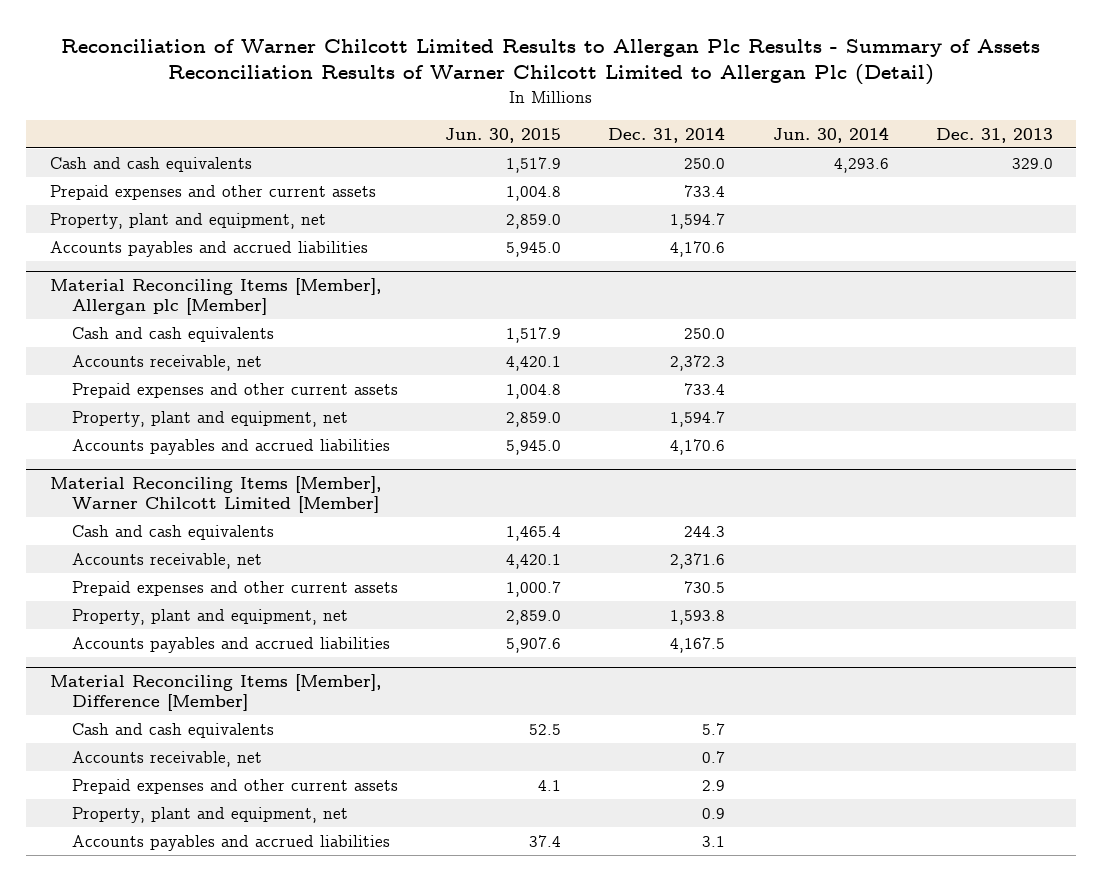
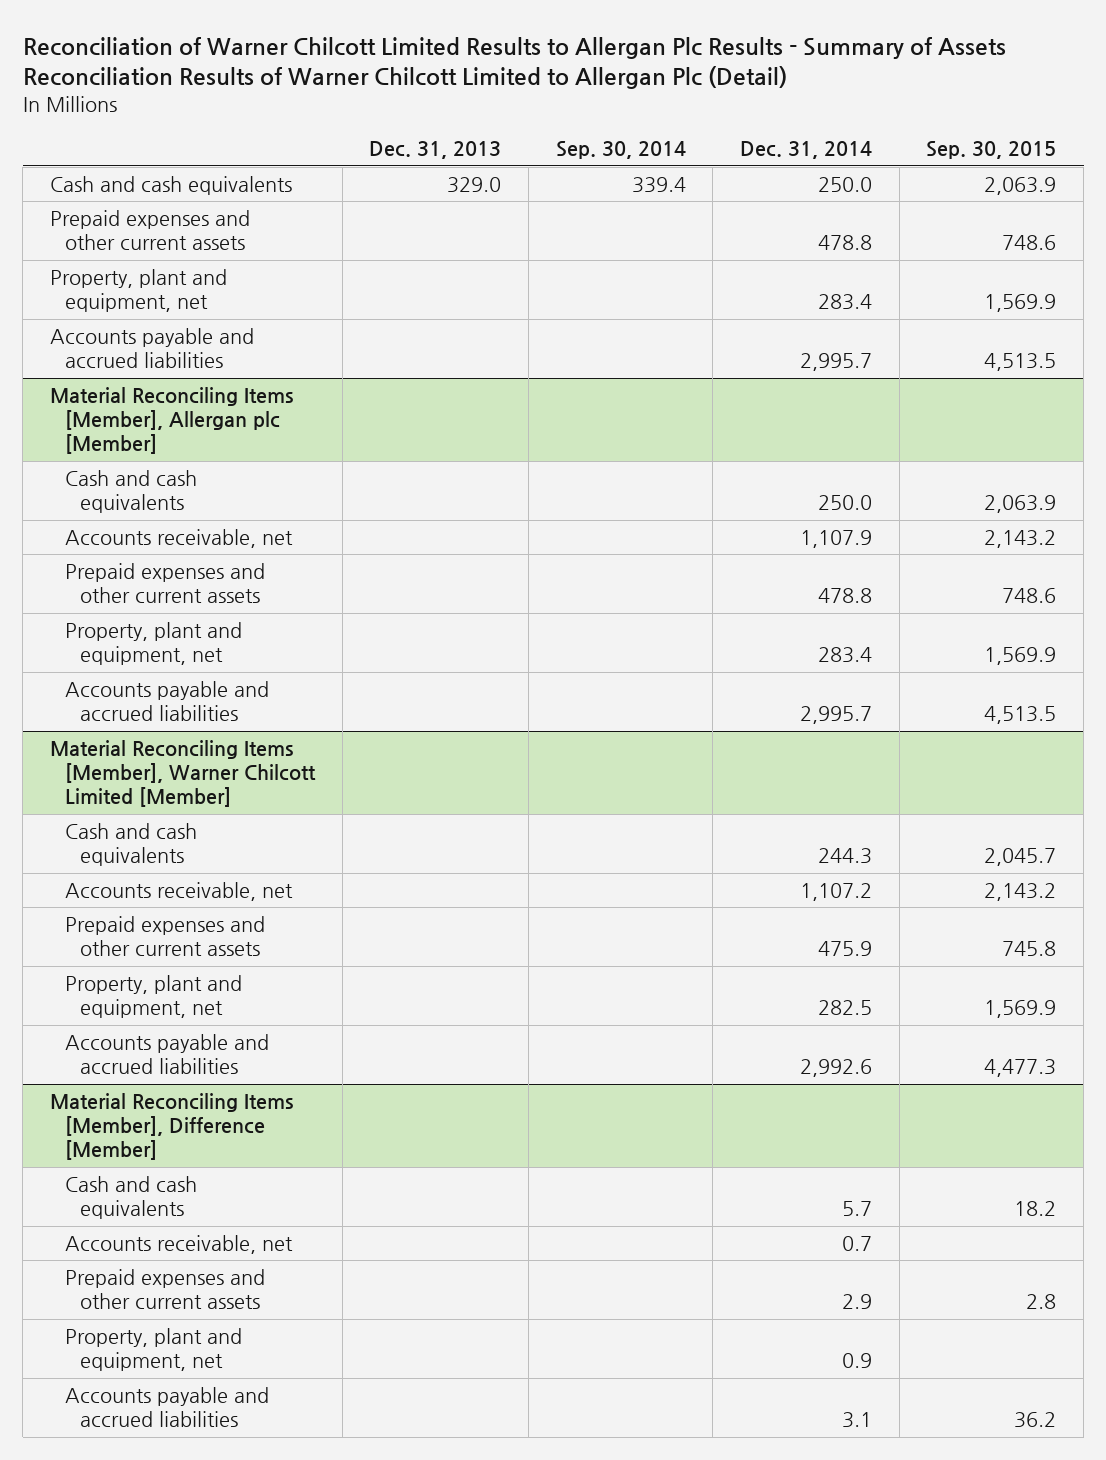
- | Jun. 30, 2015 | Dec. 31, 2014 | Jun. 30, 2014 | Dec. 31, 2013
+ | Dec. 31, 2013 | Sep. 30, 2014 | Dec. 31, 2014 | Sep. 30, 2015
- Prepaid expenses and other current assets | 1,004.8 | 733.4 | |
- Property, plant and equipment, net | 2,859.0 | 1,594.7 | |
- Accounts payables and accrued liabilities | 5,945.0 | 4,170.6 | |
+ Prepaid expenses and other current assets | | | 478.8 | 748.6
+ Property, plant and equipment, net | | | 283.4 | 1,569.9
+ Accounts payable and accrued liabilities | | | 2,995.7 | 4,513.5
@ Material Reconciling Items [Member], Allergan plc [Member]
- Accounts receivable, net | 4,420.1 | 2,372.3 | |
- Prepaid expenses and other current assets | 1,004.8 | 733.4 | |
- Property, plant and equipment, net | 2,859.0 | 1,594.7 | |
- Accounts payables and accrued liabilities | 5,945.0 | 4,170.6 | |
+ Accounts receivable, net | | | 1,107.9 | 2,143.2
+ Prepaid expenses and other current assets | | | 478.8 | 748.6
+ Property, plant and equipment, net | | | 283.4 | 1,569.9
+ Accounts payable and accrued liabilities | | | 2,995.7 | 4,513.5
@ Material Reconciling Items [Member], Warner Chilcott Limited [Member]
- Accounts receivable, net | 4,420.1 | 2,371.6 | |
- Prepaid expenses and other current assets | 1,000.7 | 730.5 | |
- Property, plant and equipment, net | 2,859.0 | 1,593.8 | |
- Accounts payables and accrued liabilities | 5,907.6 | 4,167.5 | |
+ Accounts receivable, net | | | 1,107.2 | 2,143.2
+ Prepaid expenses and other current assets | | | 475.9 | 745.8
+ Property, plant and equipment, net | | | 282.5 | 1,569.9
+ Accounts payable and accrued liabilities | | | 2,992.6 | 4,477.3
@ Material Reconciling Items [Member], Difference [Member]
- Accounts payables and accrued liabilities | 37.4 | 3.1 | |
+ Accounts payable and accrued liabilities | | | 3.1 | 36.2

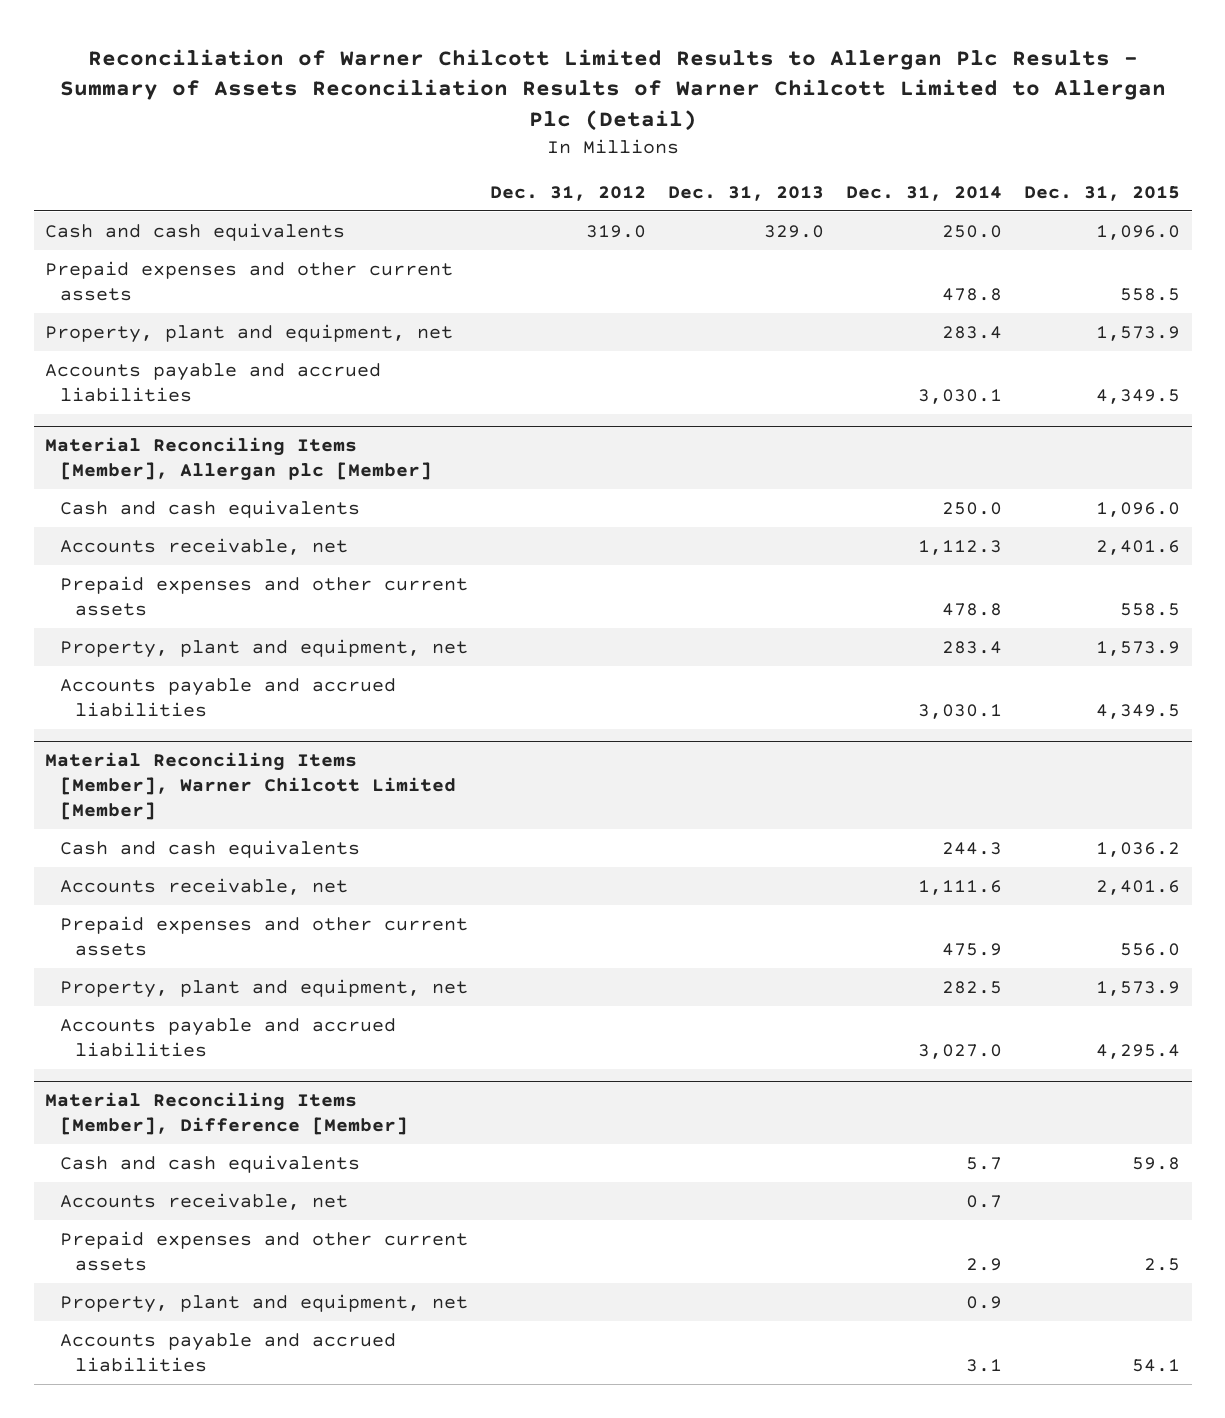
- | Dec. 31, 2013 | Sep. 30, 2014 | Dec. 31, 2014 | Sep. 30, 2015
+ | Dec. 31, 2012 | Dec. 31, 2013 | Dec. 31, 2014 | Dec. 31, 2015
- Accounts payable and accrued liabilities | | | 2,995.7 | 4,513.5
+ Accounts payable and accrued liabilities | | | 3,030.1 | 4,349.5
@ Material Reconciling Items [Member], Allergan plc [Member]
- Accounts receivable, net | | | 1,107.9 | 2,143.2
+ Accounts receivable, net | | | 1,112.3 | 2,401.6
- Accounts payable and accrued liabilities | | | 2,995.7 | 4,513.5
+ Accounts payable and accrued liabilities | | | 3,030.1 | 4,349.5
@ Material Reconciling Items [Member], Warner Chilcott Limited [Member]
- Accounts receivable, net | | | 1,107.2 | 2,143.2
+ Accounts receivable, net | | | 1,111.6 | 2,401.6
- Accounts payable and accrued liabilities | | | 2,992.6 | 4,477.3
+ Accounts payable and accrued liabilities | | | 3,027.0 | 4,295.4

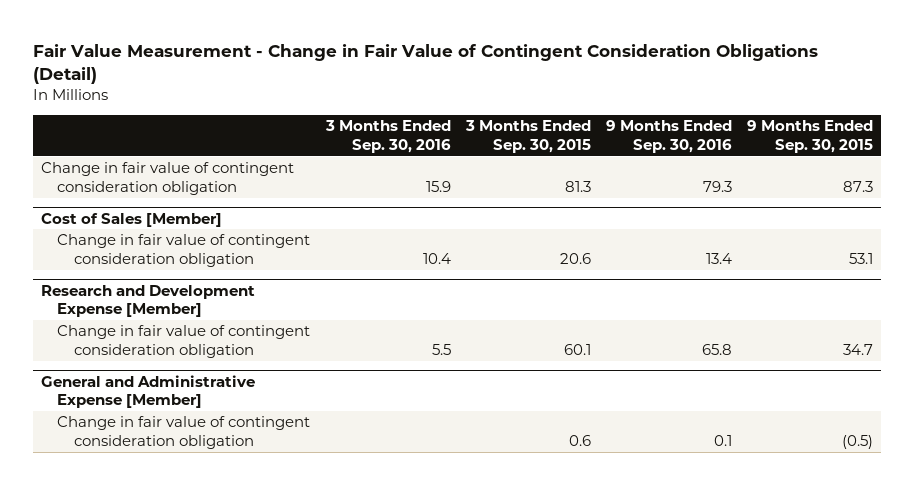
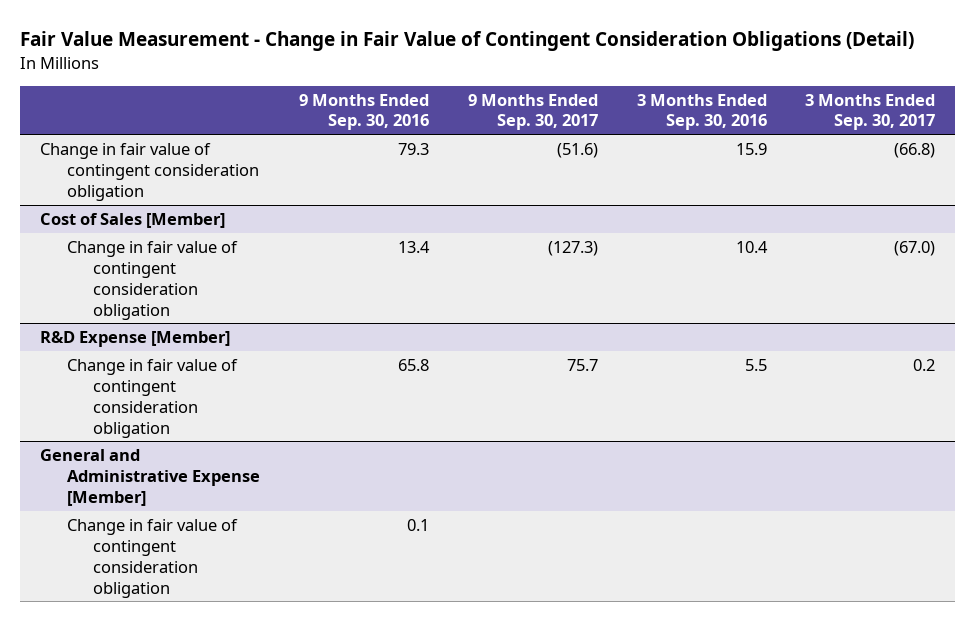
- | 3 Months Ended Sep. 30, 2016 | 3 Months Ended Sep. 30, 2015 | 9 Months Ended Sep. 30, 2016 | 9 Months Ended Sep. 30, 2015
+ | 9 Months Ended Sep. 30, 2016 | 9 Months Ended Sep. 30, 2017 | 3 Months Ended Sep. 30, 2016 | 3 Months Ended Sep. 30, 2017
- Research and Development Expense [Member]
+ R&D Expense [Member]

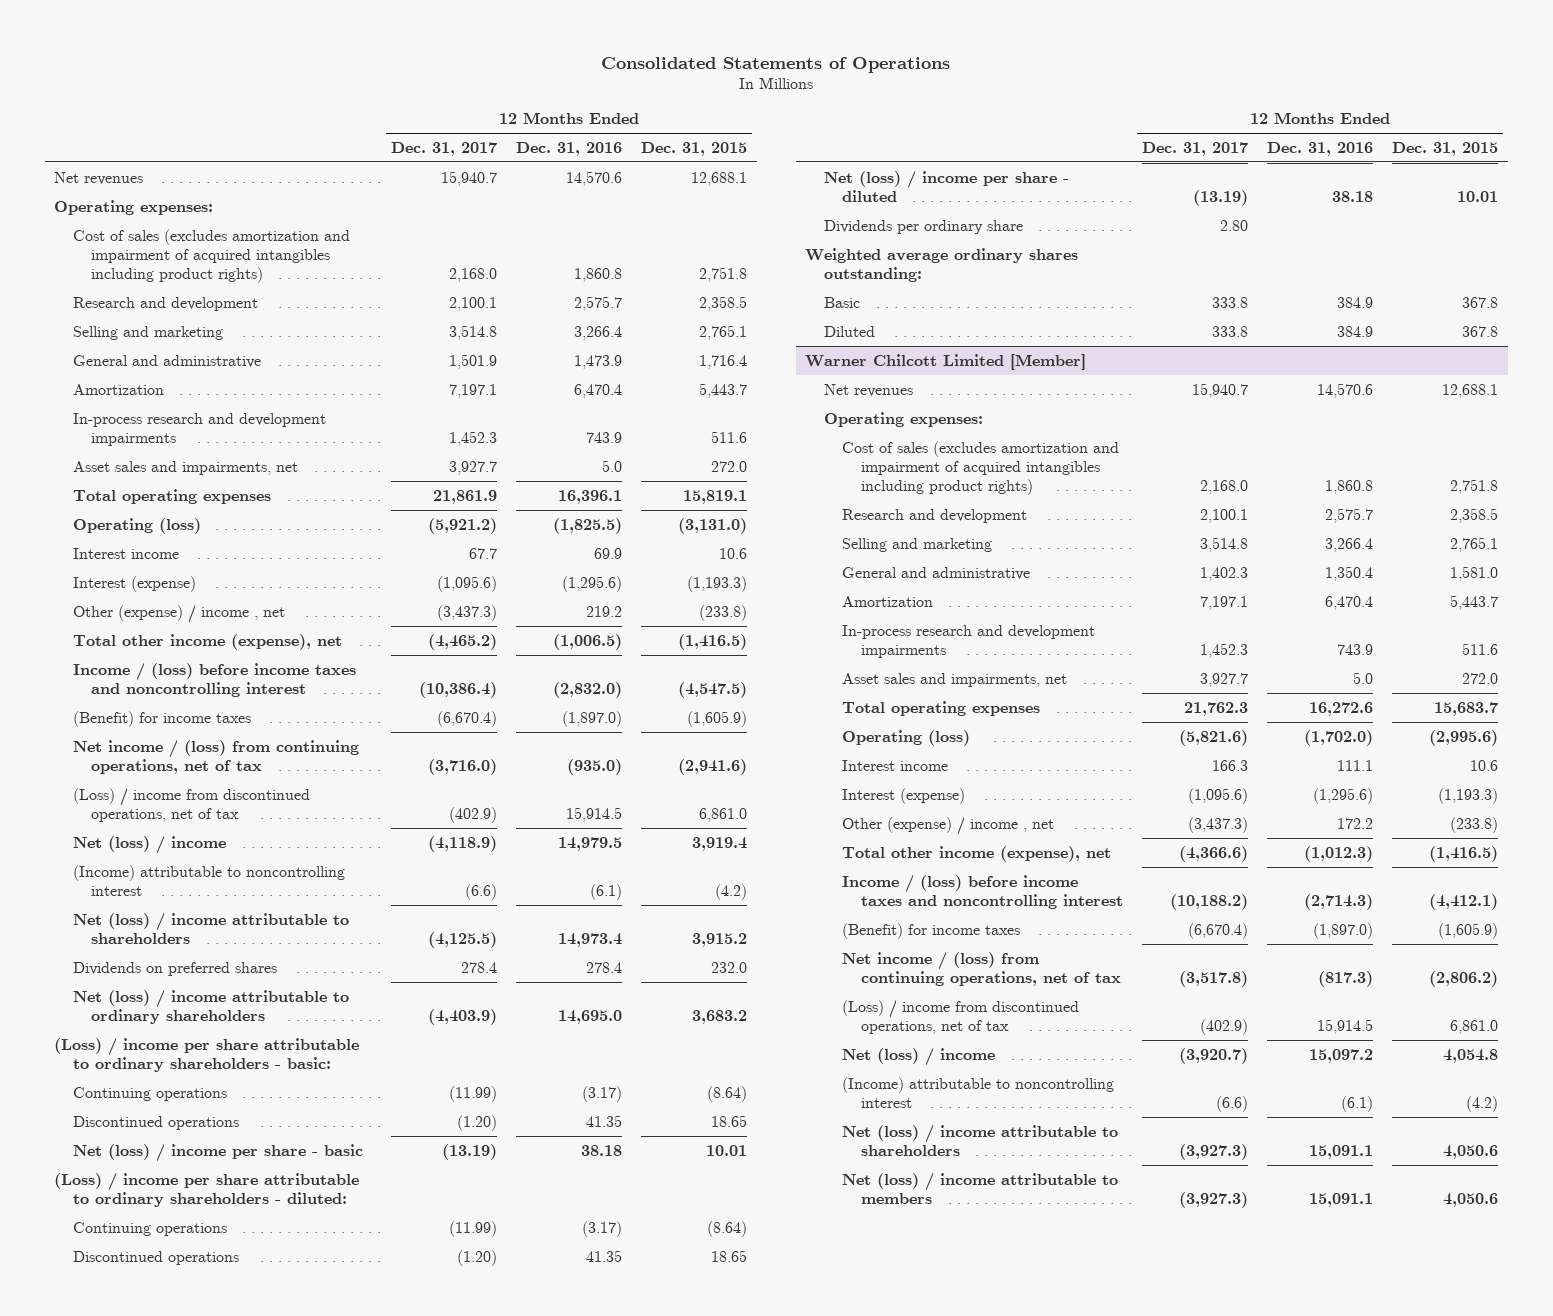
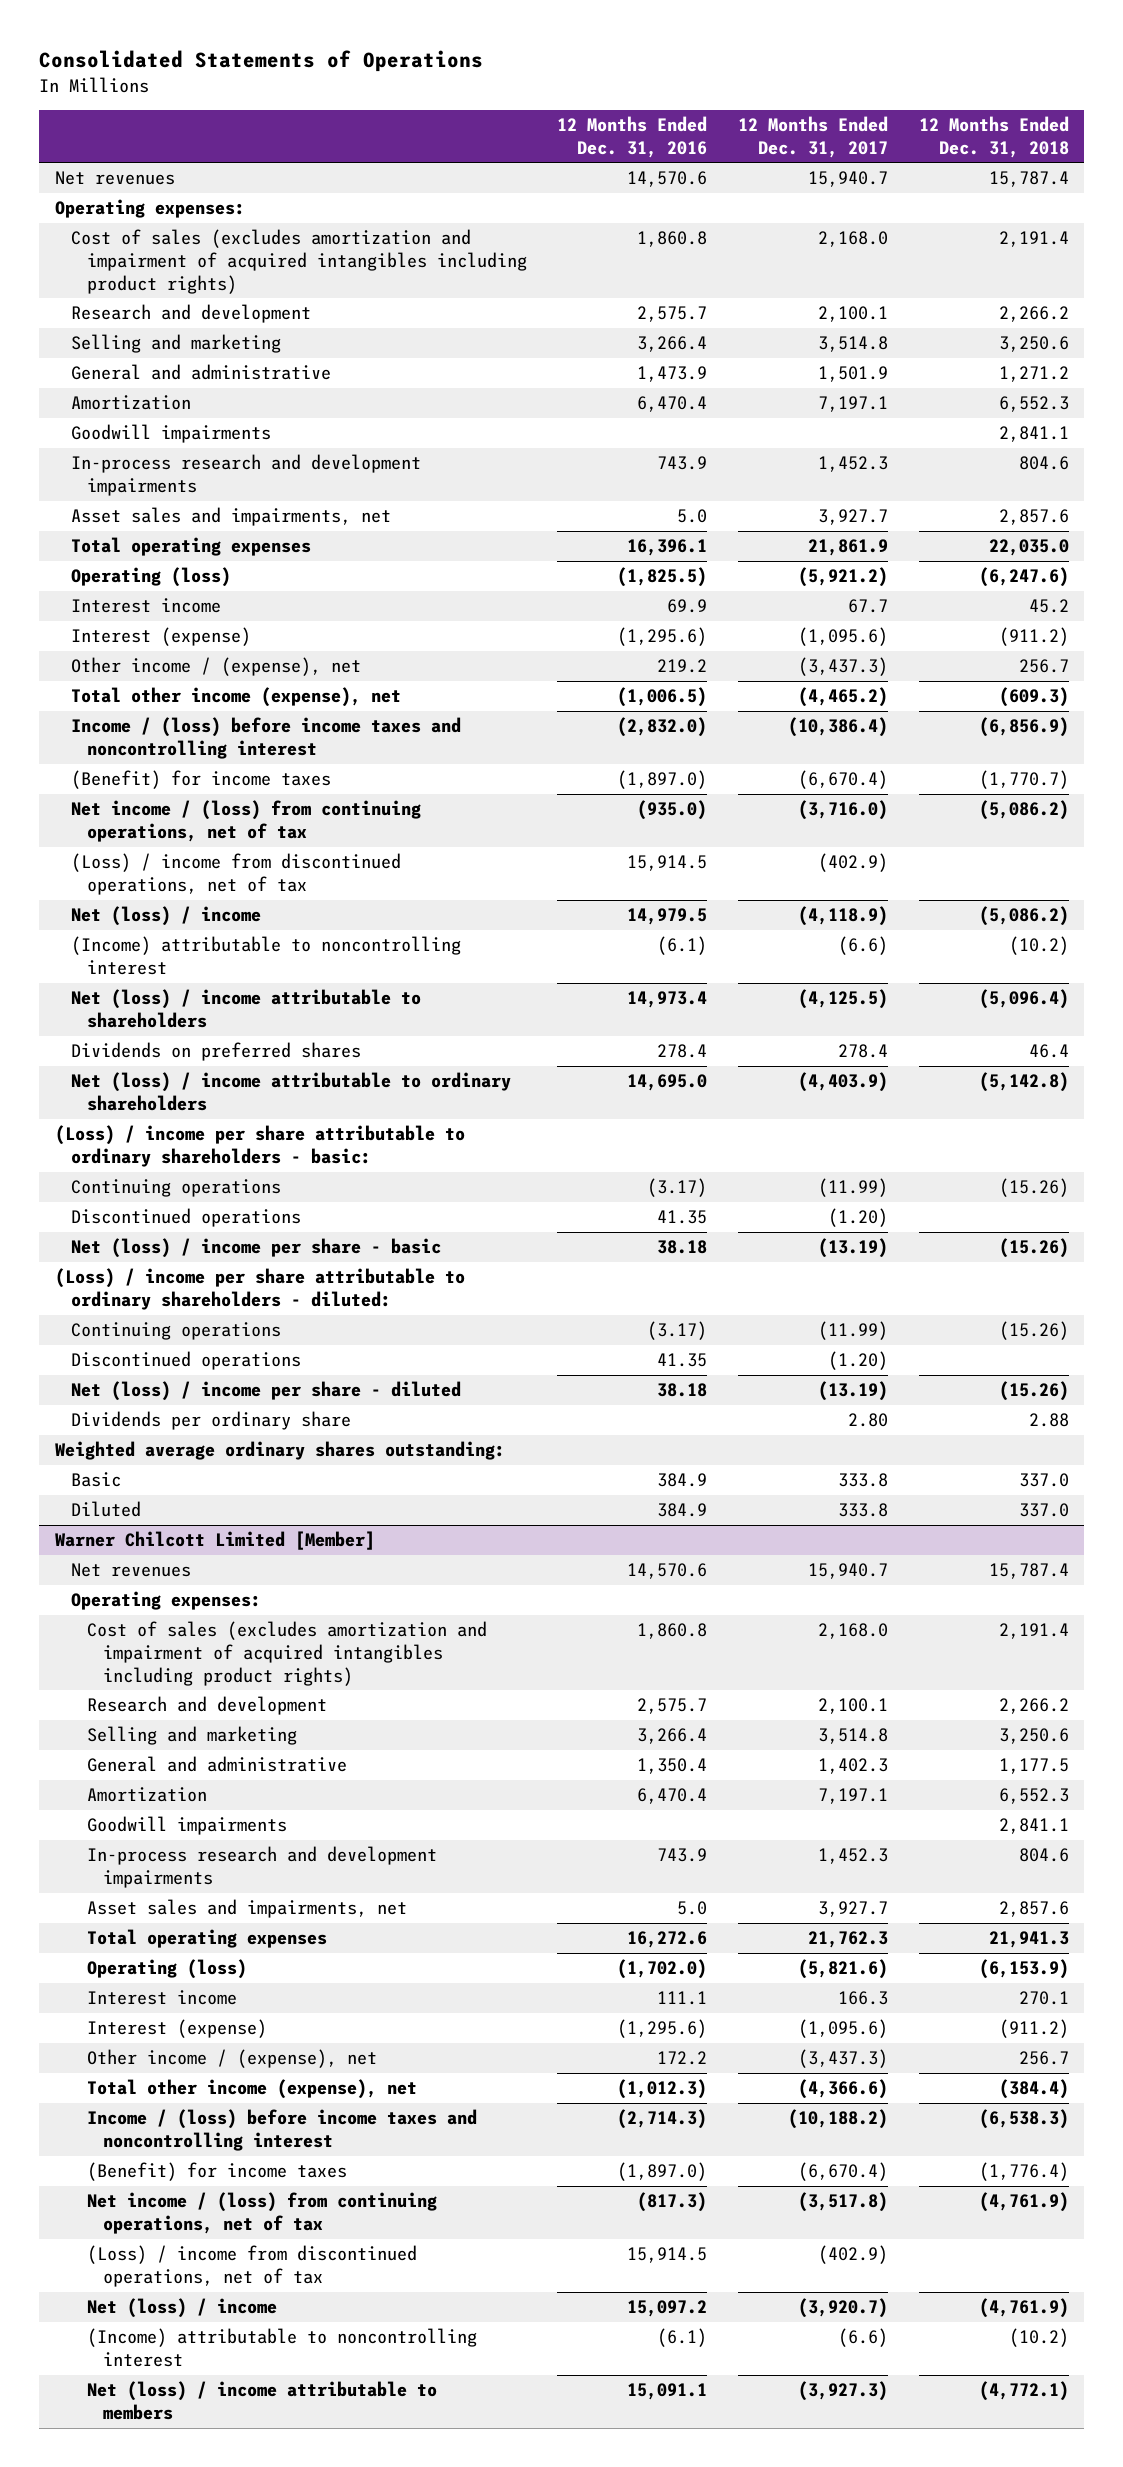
- | 12 Months Ended Dec. 31, 2017 | 12 Months Ended Dec. 31, 2016 | 12 Months Ended Dec. 31, 2015
+ | 12 Months Ended Dec. 31, 2016 | 12 Months Ended Dec. 31, 2017 | 12 Months Ended Dec. 31, 2018
+ Goodwill impairments | | | 2,841.1
- Other (expense) / income , net | (3,437.3) | 219.2 | (233.8)
+ Other income / (expense), net | 219.2 | (3,437.3) | 256.7
@ Warner Chilcott Limited [Member]
+ Goodwill impairments | | | 2,841.1
- Other (expense) / income , net | (3,437.3) | 172.2 | (233.8)
+ Other income / (expense), net | 172.2 | (3,437.3) | 256.7
- Net (loss) / income attributable to shareholders | (3,927.3) | 15,091.1 | 4,050.6

